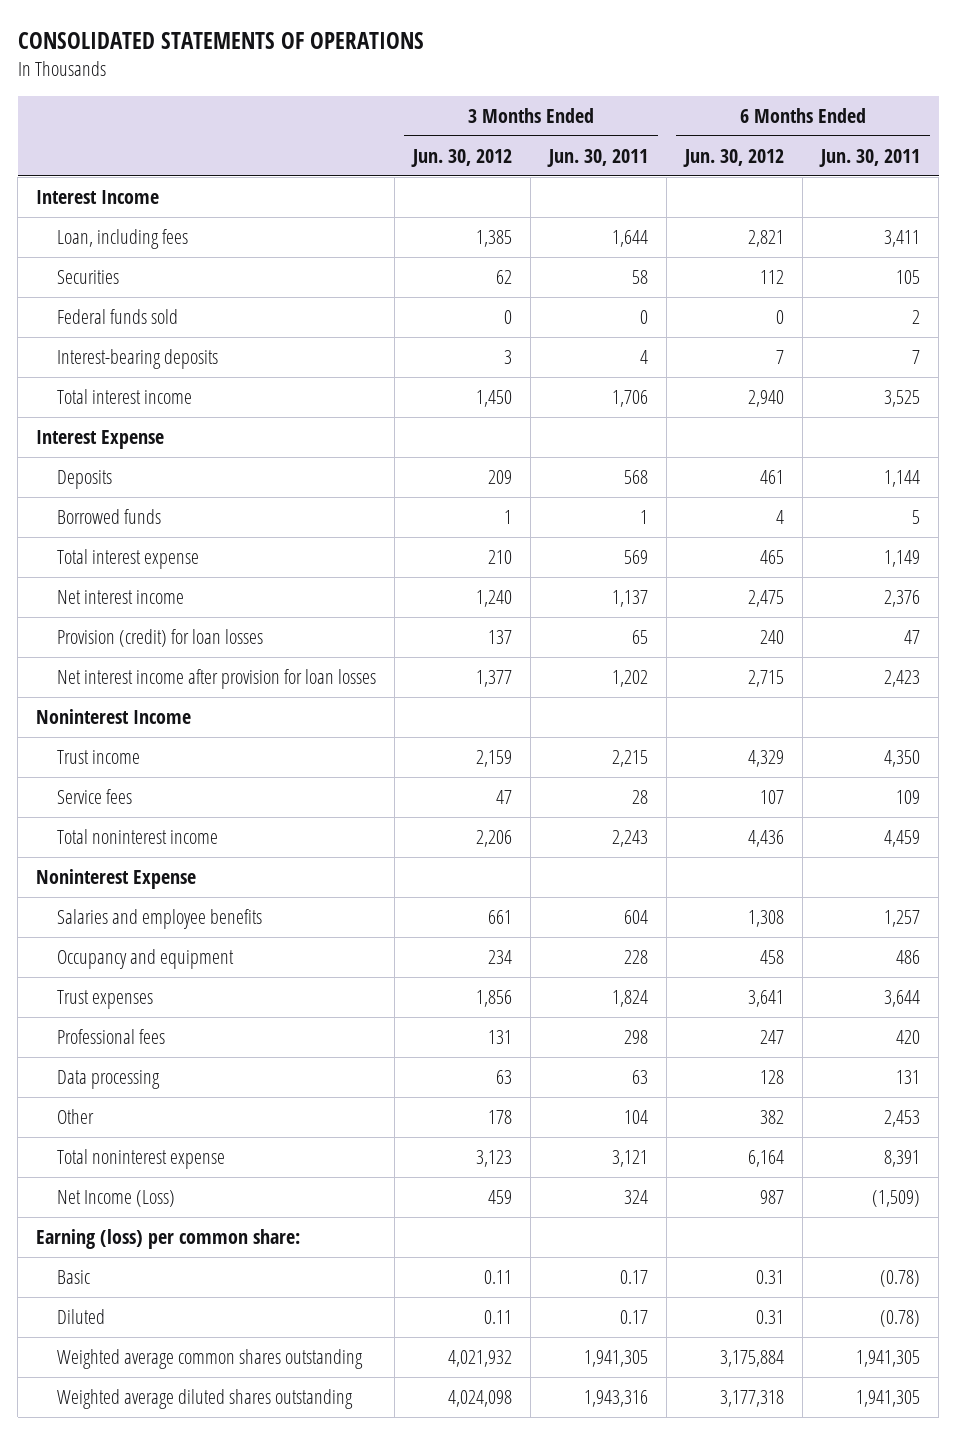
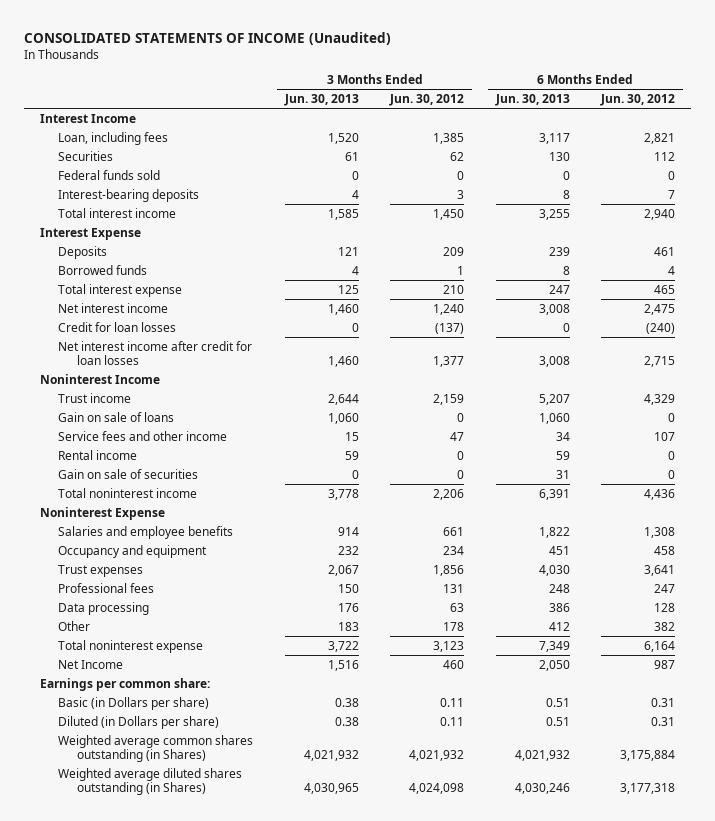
- CONSOLIDATED STATEMENTS OF OPERATIONS
+ CONSOLIDATED STATEMENTS OF INCOME (Unaudited)
- | 3 Months Ended Jun. 30, 2012 | 3 Months Ended Jun. 30, 2011 | 6 Months Ended Jun. 30, 2012 | 6 Months Ended Jun. 30, 2011
+ | 3 Months Ended Jun. 30, 2013 | 3 Months Ended Jun. 30, 2012 | 6 Months Ended Jun. 30, 2013 | 6 Months Ended Jun. 30, 2012
- Provision (credit) for loan losses | 137 | 65 | 240 | 47
- Net interest income after provision for loan losses | 1,377 | 1,202 | 2,715 | 2,423
+ Credit for loan losses | 0 | (137) | 0 | (240)
+ Net interest income after credit for loan losses | 1,460 | 1,377 | 3,008 | 2,715
- Service fees | 47 | 28 | 107 | 109
+ Gain on sale of loans | 1,060 | 0 | 1,060 | 0
+ Service fees and other income | 15 | 47 | 34 | 107
+ Rental income | 59 | 0 | 59 | 0
+ Gain on sale of securities | 0 | 0 | 31 | 0
- Net Income (Loss) | 459 | 324 | 987 | (1,509)
- Earning (loss) per common share:
- Basic | 0.11 | 0.17 | 0.31 | (0.78)
- Diluted | 0.11 | 0.17 | 0.31 | (0.78)
- Weighted average common shares outstanding | 4,021,932 | 1,941,305 | 3,175,884 | 1,941,305
- Weighted average diluted shares outstanding | 4,024,098 | 1,943,316 | 3,177,318 | 1,941,305
+ Net Income | 1,516 | 460 | 2,050 | 987
+ Earnings per common share:
+ Basic (in Dollars per share) | 0.38 | 0.11 | 0.51 | 0.31
+ Diluted (in Dollars per share) | 0.38 | 0.11 | 0.51 | 0.31
+ Weighted average common shares outstanding (in Shares) | 4,021,932 | 4,021,932 | 4,021,932 | 3,175,884
+ Weighted average diluted shares outstanding (in Shares) | 4,030,965 | 4,024,098 | 4,030,246 | 3,177,318

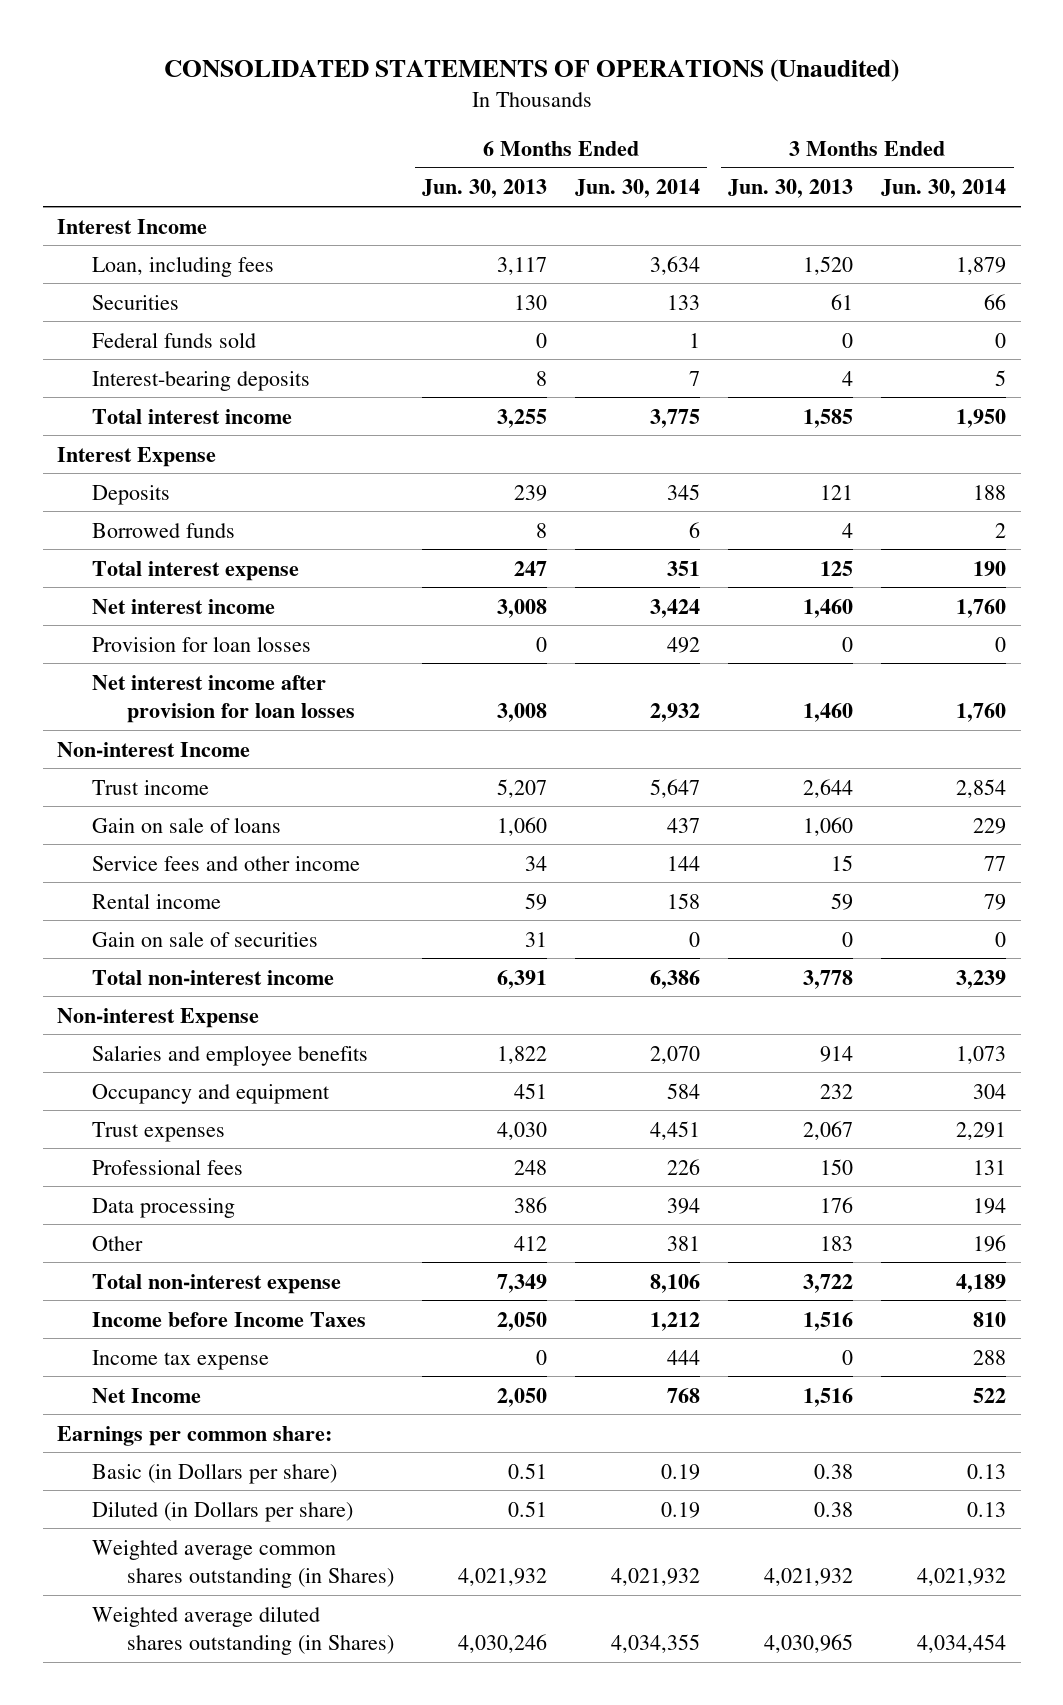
- CONSOLIDATED STATEMENTS OF INCOME (Unaudited)
+ CONSOLIDATED STATEMENTS OF OPERATIONS (Unaudited)
- | 3 Months Ended Jun. 30, 2013 | 3 Months Ended Jun. 30, 2012 | 6 Months Ended Jun. 30, 2013 | 6 Months Ended Jun. 30, 2012
+ | 6 Months Ended Jun. 30, 2013 | 6 Months Ended Jun. 30, 2014 | 3 Months Ended Jun. 30, 2013 | 3 Months Ended Jun. 30, 2014
- Credit for loan losses | 0 | (137) | 0 | (240)
- Net interest income after credit for loan losses | 1,460 | 1,377 | 3,008 | 2,715
- Noninterest Income
+ Provision for loan losses | 0 | 492 | 0 | 0
+ Net interest income after provision for loan losses | 3,008 | 2,932 | 1,460 | 1,760
+ Non-interest Income
- Total noninterest income | 3,778 | 2,206 | 6,391 | 4,436
- Noninterest Expense
+ Total non-interest income | 6,391 | 6,386 | 3,778 | 3,239
+ Non-interest Expense
- Total noninterest expense | 3,722 | 3,123 | 7,349 | 6,164
+ Total non-interest expense | 7,349 | 8,106 | 3,722 | 4,189
+ Income before Income Taxes | 2,050 | 1,212 | 1,516 | 810
+ Income tax expense | 0 | 444 | 0 | 288

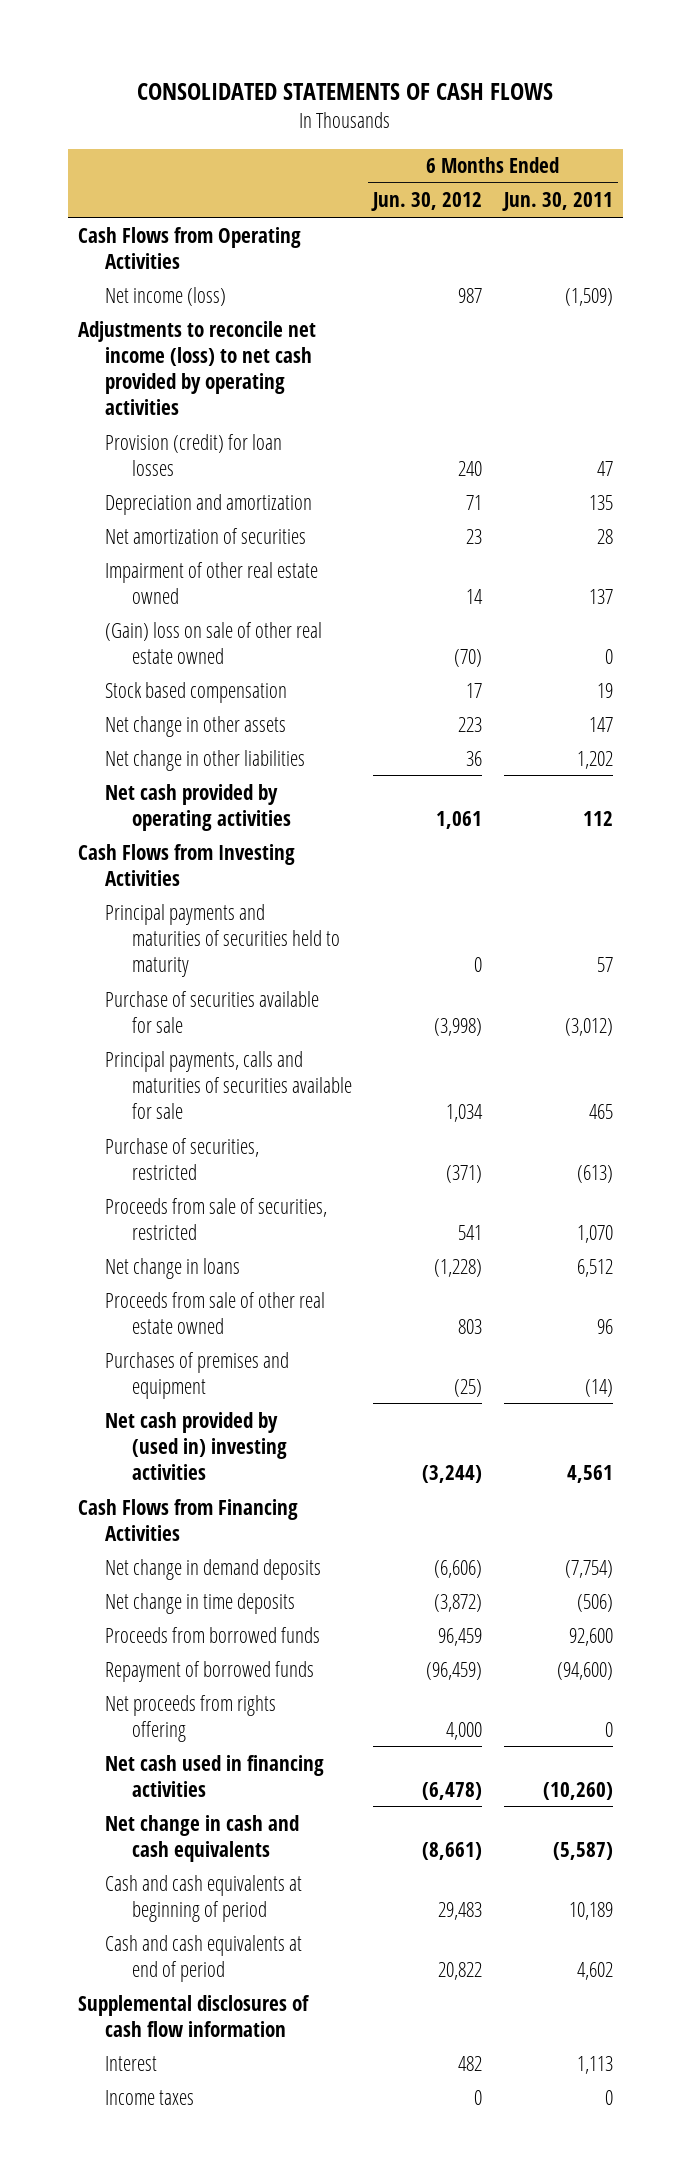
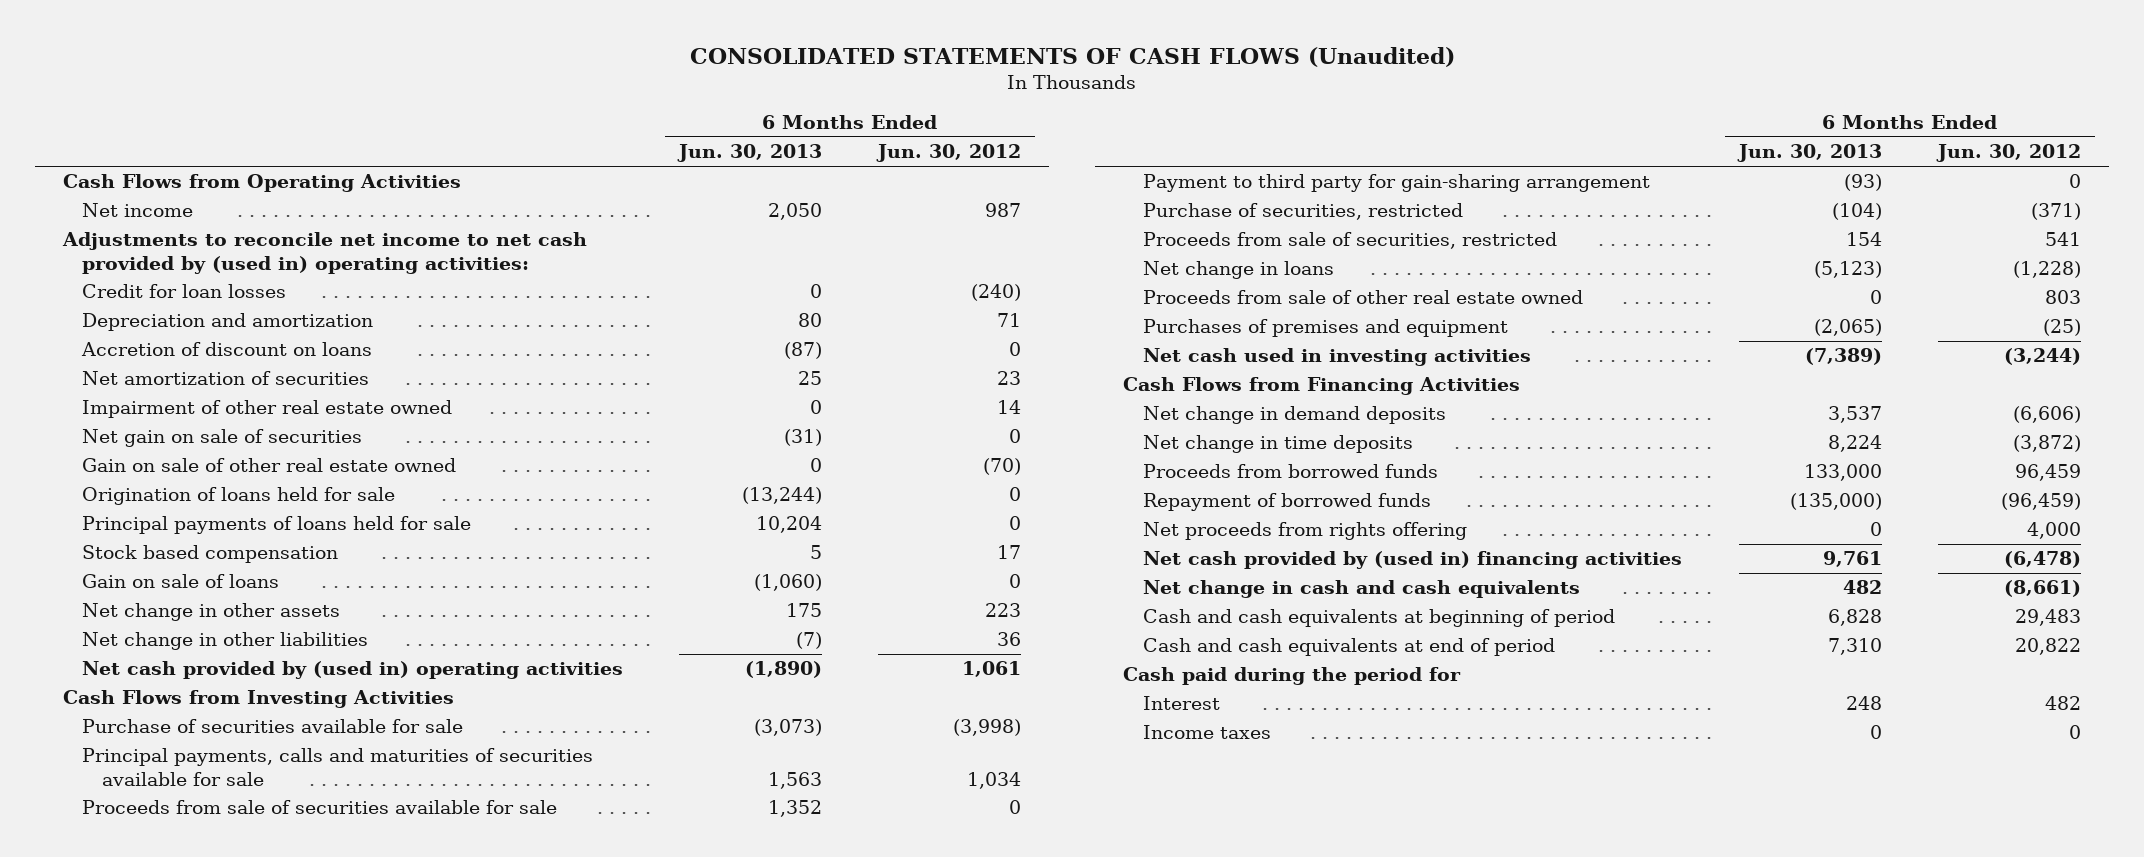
- CONSOLIDATED STATEMENTS OF CASH FLOWS
+ CONSOLIDATED STATEMENTS OF CASH FLOWS (Unaudited)
- | 6 Months Ended Jun. 30, 2012 | 6 Months Ended Jun. 30, 2011
+ | 6 Months Ended Jun. 30, 2013 | 6 Months Ended Jun. 30, 2012
- Net income (loss) | 987 | (1,509)
- Adjustments to reconcile net income (loss) to net cash provided by operating activities
- Provision (credit) for loan losses | 240 | 47
+ Net income | 2,050 | 987
+ Adjustments to reconcile net income to net cash provided by (used in) operating activities:
+ Credit for loan losses | 0 | (240)
+ Accretion of discount on loans | (87) | 0
- (Gain) loss on sale of other real estate owned | (70) | 0
+ Net gain on sale of securities | (31) | 0
+ Gain on sale of other real estate owned | 0 | (70)
+ Origination of loans held for sale | (13,244) | 0
+ Principal payments of loans held for sale | 10,204 | 0
+ Gain on sale of loans | (1,060) | 0
- Net cash provided by operating activities | 1,061 | 112
+ Net cash provided by (used in) operating activities | (1,890) | 1,061
- Principal payments and maturities of securities held to maturity | 0 | 57
+ Proceeds from sale of securities available for sale | 1,352 | 0
+ Payment to third party for gain-sharing arrangement | (93) | 0
- Net cash provided by (used in) investing activities | (3,244) | 4,561
+ Net cash used in investing activities | (7,389) | (3,244)
- Net cash used in financing activities | (6,478) | (10,260)
+ Net cash provided by (used in) financing activities | 9,761 | (6,478)
- Supplemental disclosures of cash flow information
+ Cash paid during the period for

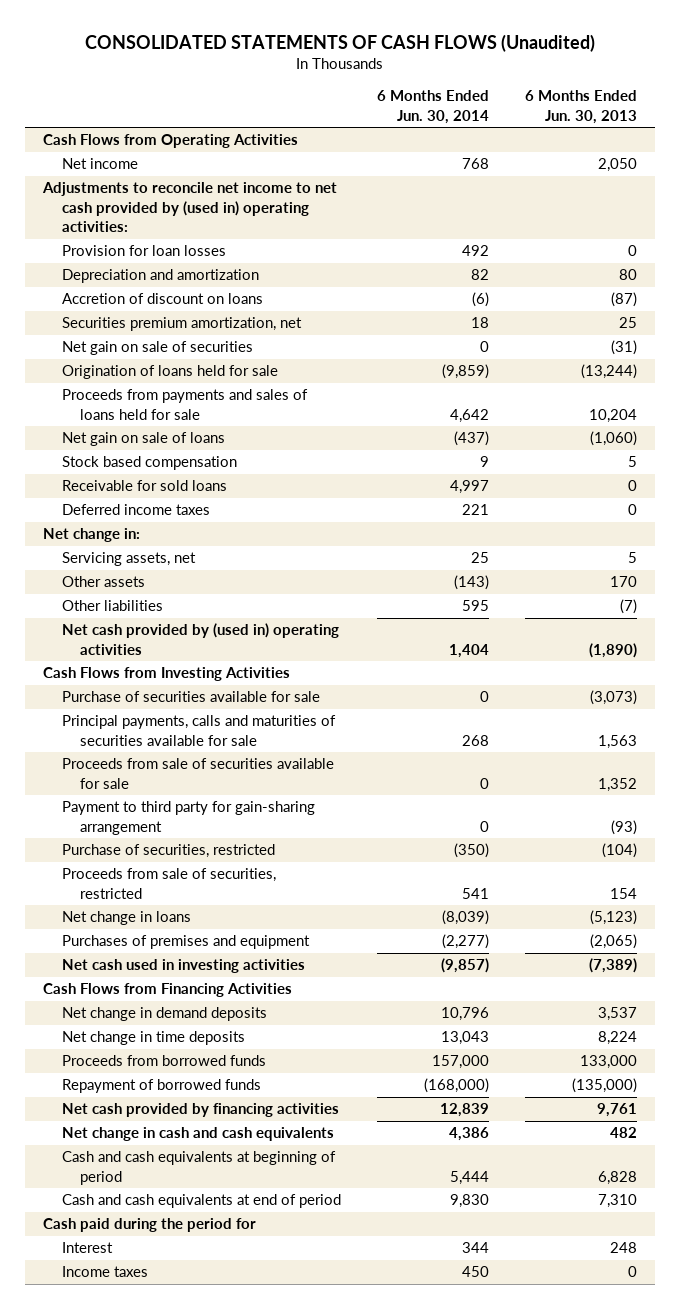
- | 6 Months Ended Jun. 30, 2013 | 6 Months Ended Jun. 30, 2012
+ | 6 Months Ended Jun. 30, 2014 | 6 Months Ended Jun. 30, 2013
- Credit for loan losses | 0 | (240)
+ Provision for loan losses | 492 | 0
- Net amortization of securities | 25 | 23
- Impairment of other real estate owned | 0 | 14
+ Securities premium amortization, net | 18 | 25
- Gain on sale of other real estate owned | 0 | (70)
- Principal payments of loans held for sale | 10,204 | 0
+ Proceeds from payments and sales of loans held for sale | 4,642 | 10,204
+ Net gain on sale of loans | (437) | (1,060)
- Gain on sale of loans | (1,060) | 0
- Net change in other assets | 175 | 223
- Net change in other liabilities | (7) | 36
+ Receivable for sold loans | 4,997 | 0
+ Deferred income taxes | 221 | 0
+ Net change in:
+ Servicing assets, net | 25 | 5
+ Other assets | (143) | 170
+ Other liabilities | 595 | (7)
- Proceeds from sale of other real estate owned | 0 | 803
- Net proceeds from rights offering | 0 | 4,000
- Net cash provided by (used in) financing activities | 9,761 | (6,478)
+ Net cash provided by financing activities | 12,839 | 9,761

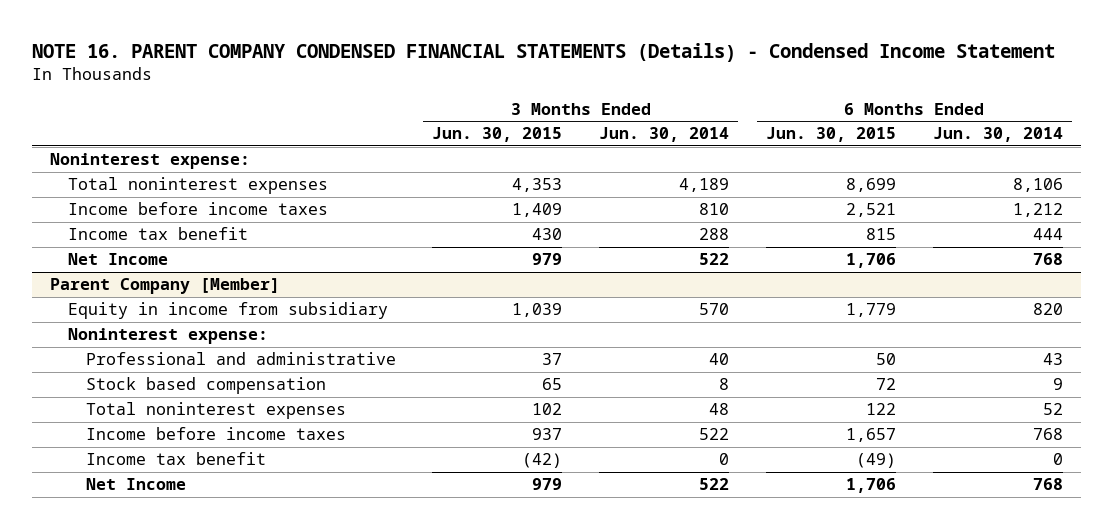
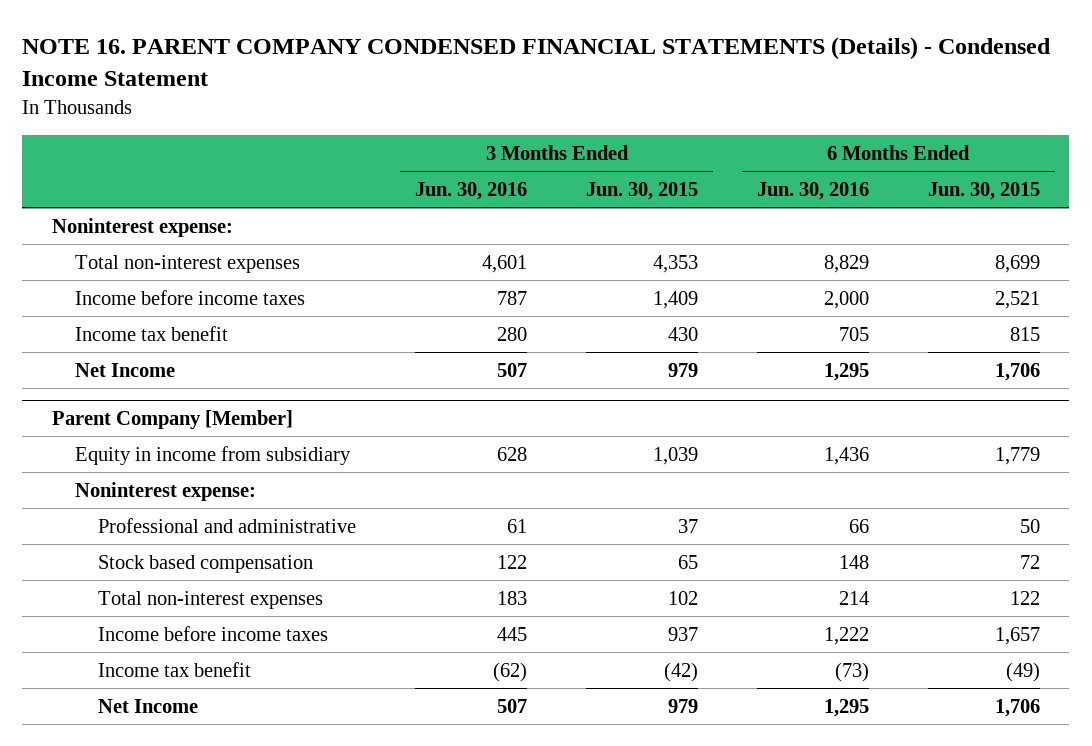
- | 3 Months Ended Jun. 30, 2015 | 3 Months Ended Jun. 30, 2014 | 6 Months Ended Jun. 30, 2015 | 6 Months Ended Jun. 30, 2014
+ | 3 Months Ended Jun. 30, 2016 | 3 Months Ended Jun. 30, 2015 | 6 Months Ended Jun. 30, 2016 | 6 Months Ended Jun. 30, 2015
- Total noninterest expenses | 4,353 | 4,189 | 8,699 | 8,106
+ Total non-interest expenses | 4,601 | 4,353 | 8,829 | 8,699
@ Parent Company [Member]
- Total noninterest expenses | 102 | 48 | 122 | 52
+ Total non-interest expenses | 183 | 102 | 214 | 122

